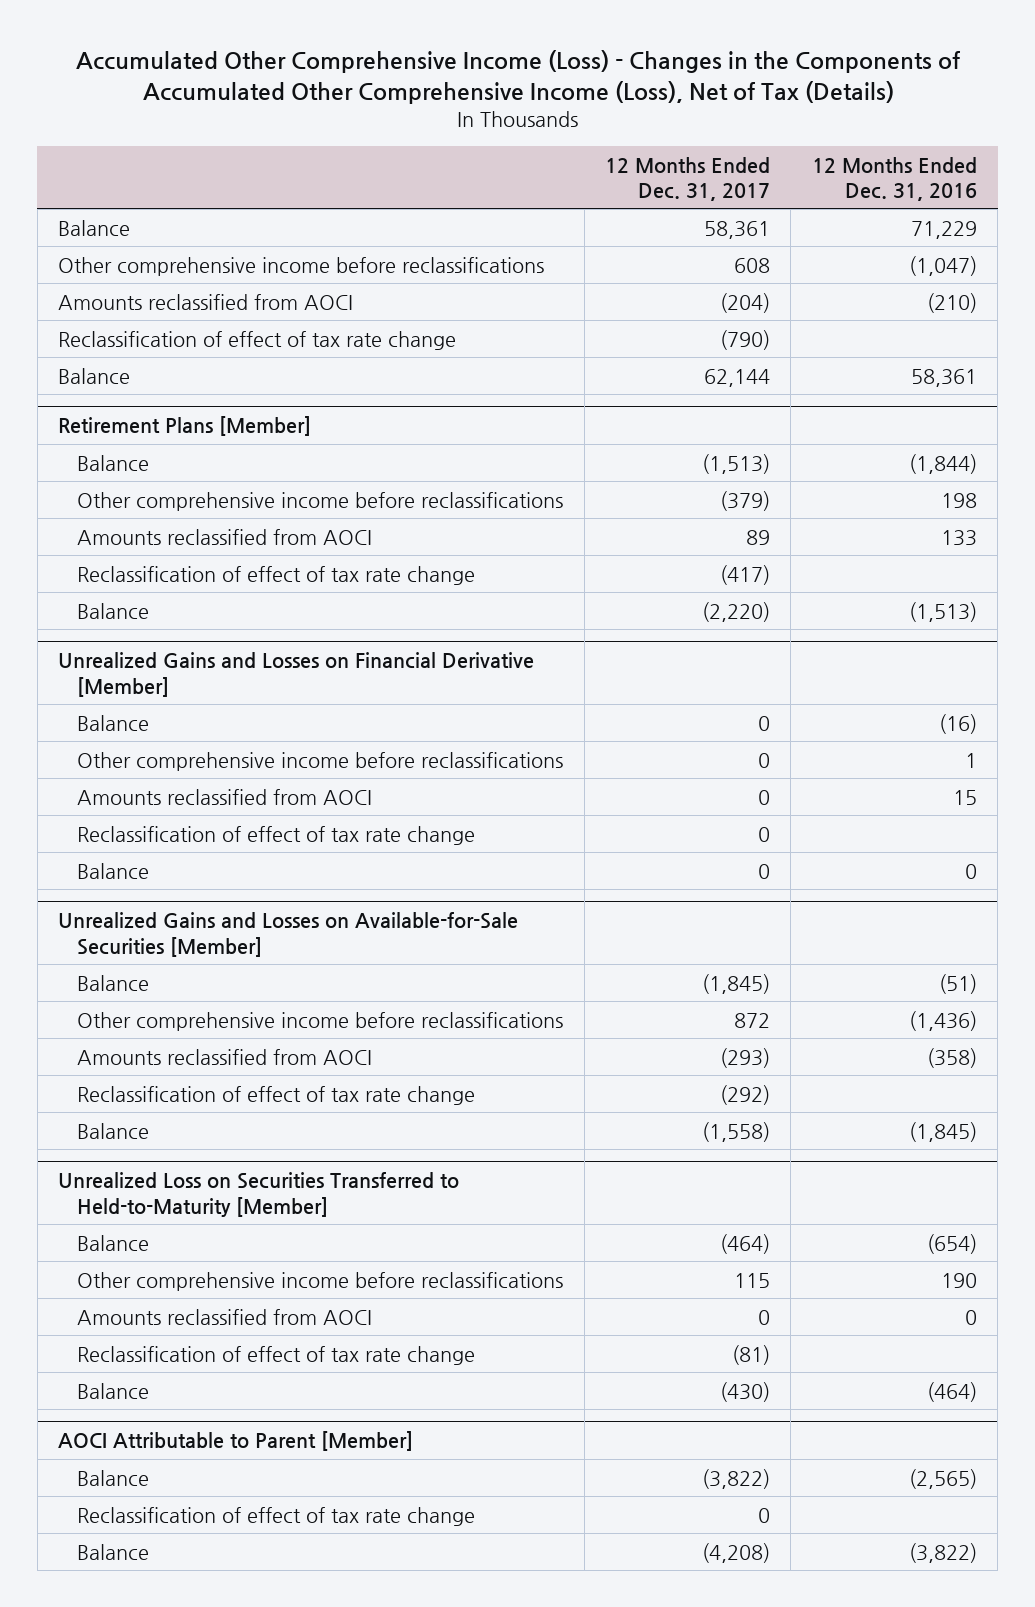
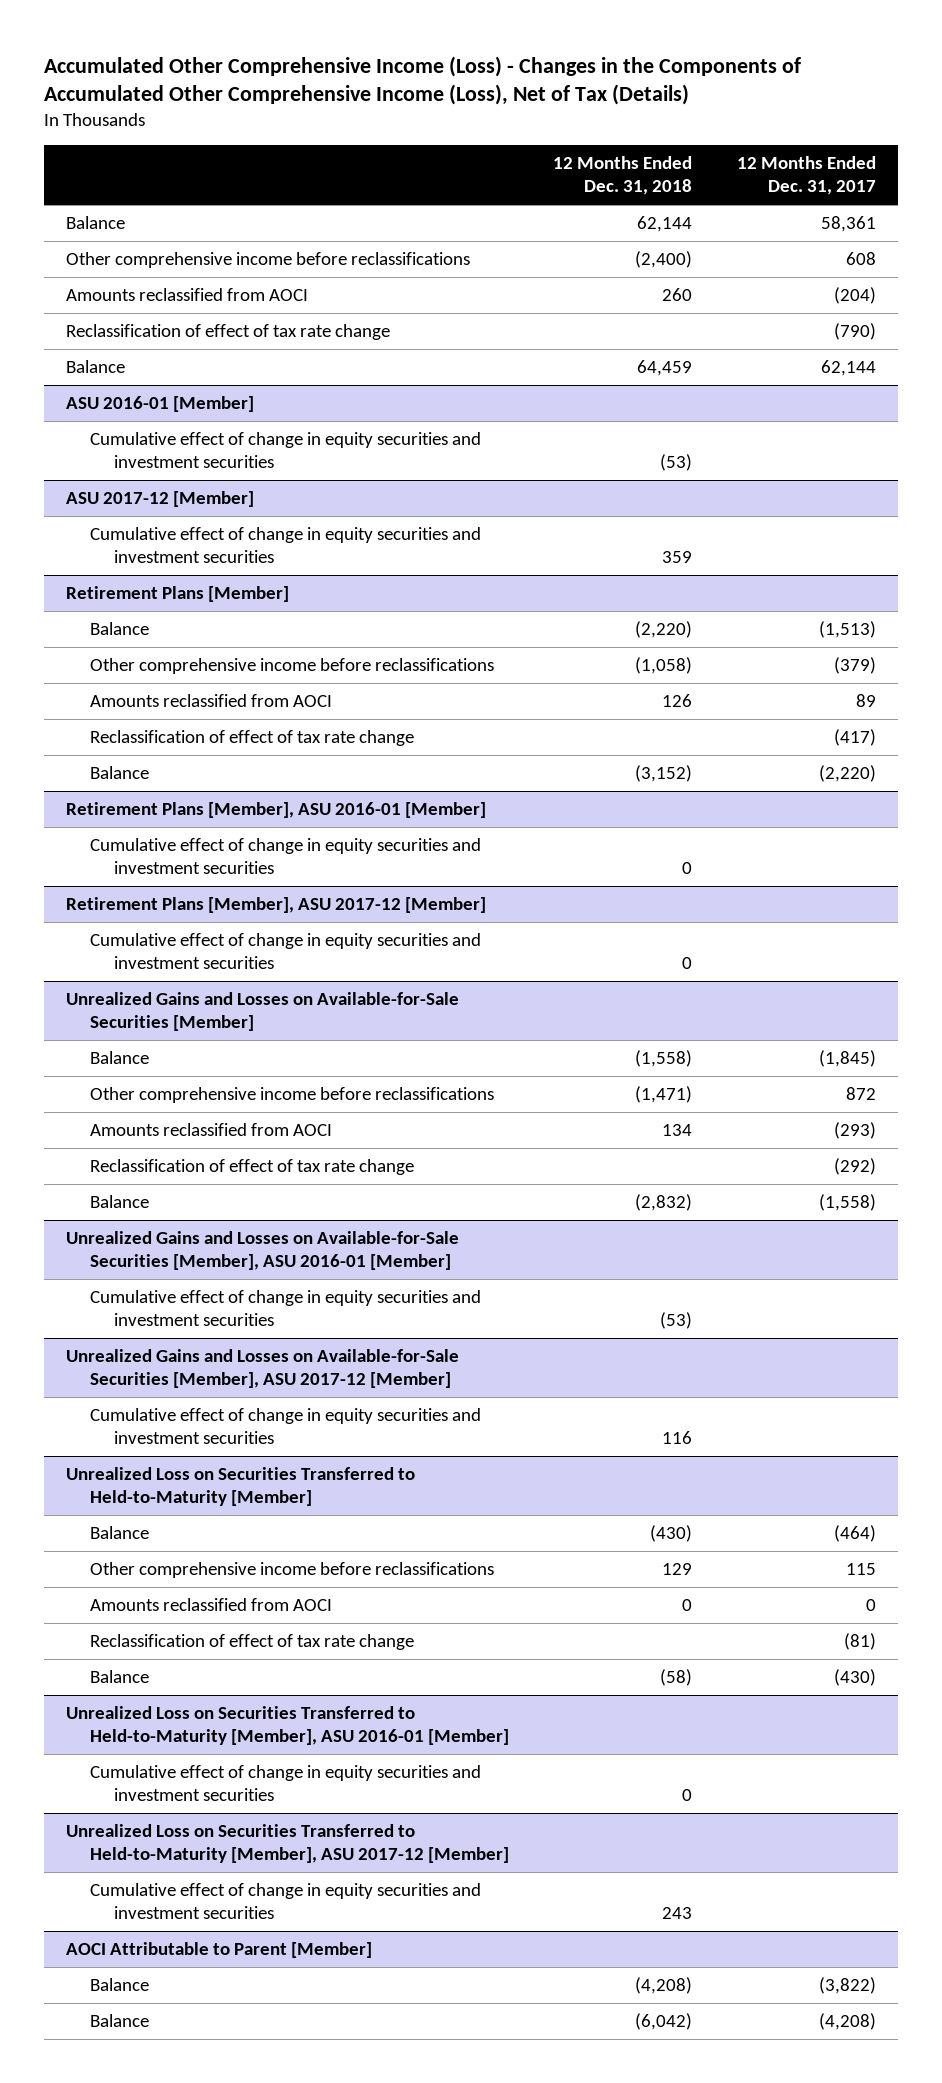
- | 12 Months Ended Dec. 31, 2017 | 12 Months Ended Dec. 31, 2016
+ | 12 Months Ended Dec. 31, 2018 | 12 Months Ended Dec. 31, 2017
+ ASU 2016-01 [Member]
+ Cumulative effect of change in equity securities and investment securities | (53) |
+ ASU 2017-12 [Member]
+ Cumulative effect of change in equity securities and investment securities | 359 |
- Unrealized Gains and Losses on Financial Derivative [Member]
- Balance | 0 | (16)
- Other comprehensive income before reclassifications | 0 | 1
- Amounts reclassified from AOCI | 0 | 15
- Reclassification of effect of tax rate change | 0 |
- Balance | 0 | 0
+ Retirement Plans [Member], ASU 2016-01 [Member]
+ Cumulative effect of change in equity securities and investment securities | 0 |
+ Retirement Plans [Member], ASU 2017-12 [Member]
+ Cumulative effect of change in equity securities and investment securities | 0 |
+ Unrealized Gains and Losses on Available-for-Sale Securities [Member], ASU 2016-01 [Member]
+ Cumulative effect of change in equity securities and investment securities | (53) |
+ Unrealized Gains and Losses on Available-for-Sale Securities [Member], ASU 2017-12 [Member]
+ Cumulative effect of change in equity securities and investment securities | 116 |
+ Unrealized Loss on Securities Transferred to Held-to-Maturity [Member], ASU 2016-01 [Member]
+ Cumulative effect of change in equity securities and investment securities | 0 |
+ Unrealized Loss on Securities Transferred to Held-to-Maturity [Member], ASU 2017-12 [Member]
+ Cumulative effect of change in equity securities and investment securities | 243 |
@ AOCI Attributable to Parent [Member]
- Reclassification of effect of tax rate change | 0 |

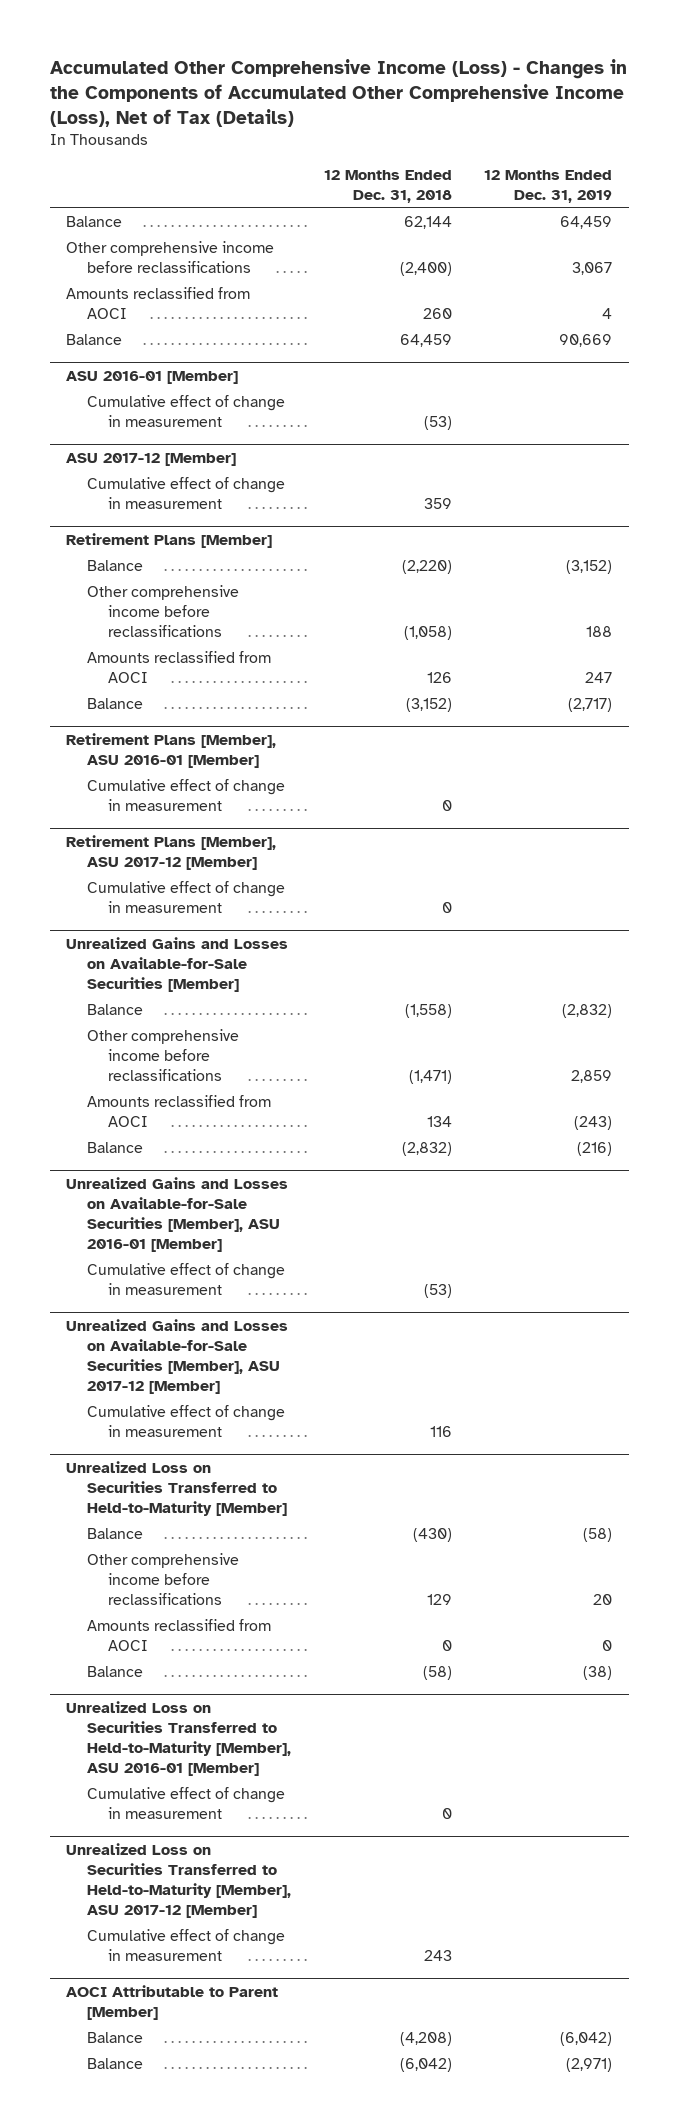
- | 12 Months Ended Dec. 31, 2018 | 12 Months Ended Dec. 31, 2017
+ | 12 Months Ended Dec. 31, 2018 | 12 Months Ended Dec. 31, 2019
- Reclassification of effect of tax rate change | | (790)
@ ASU 2016-01 [Member]
- Cumulative effect of change in equity securities and investment securities | (53) |
+ Cumulative effect of change in measurement | (53) |
@ ASU 2017-12 [Member]
- Cumulative effect of change in equity securities and investment securities | 359 |
+ Cumulative effect of change in measurement | 359 |
@ Retirement Plans [Member]
- Reclassification of effect of tax rate change | | (417)
@ Retirement Plans [Member], ASU 2016-01 [Member]
- Cumulative effect of change in equity securities and investment securities | 0 |
+ Cumulative effect of change in measurement | 0 |
@ Retirement Plans [Member], ASU 2017-12 [Member]
- Cumulative effect of change in equity securities and investment securities | 0 |
+ Cumulative effect of change in measurement | 0 |
@ Unrealized Gains and Losses on Available-for-Sale Securities [Member]
- Reclassification of effect of tax rate change | | (292)
@ Unrealized Gains and Losses on Available-for-Sale Securities [Member], ASU 2016-01 [Member]
- Cumulative effect of change in equity securities and investment securities | (53) |
+ Cumulative effect of change in measurement | (53) |
@ Unrealized Gains and Losses on Available-for-Sale Securities [Member], ASU 2017-12 [Member]
- Cumulative effect of change in equity securities and investment securities | 116 |
+ Cumulative effect of change in measurement | 116 |
@ Unrealized Loss on Securities Transferred to Held-to-Maturity [Member]
- Reclassification of effect of tax rate change | | (81)
@ Unrealized Loss on Securities Transferred to Held-to-Maturity [Member], ASU 2016-01 [Member]
- Cumulative effect of change in equity securities and investment securities | 0 |
+ Cumulative effect of change in measurement | 0 |
@ Unrealized Loss on Securities Transferred to Held-to-Maturity [Member], ASU 2017-12 [Member]
- Cumulative effect of change in equity securities and investment securities | 243 |
+ Cumulative effect of change in measurement | 243 |

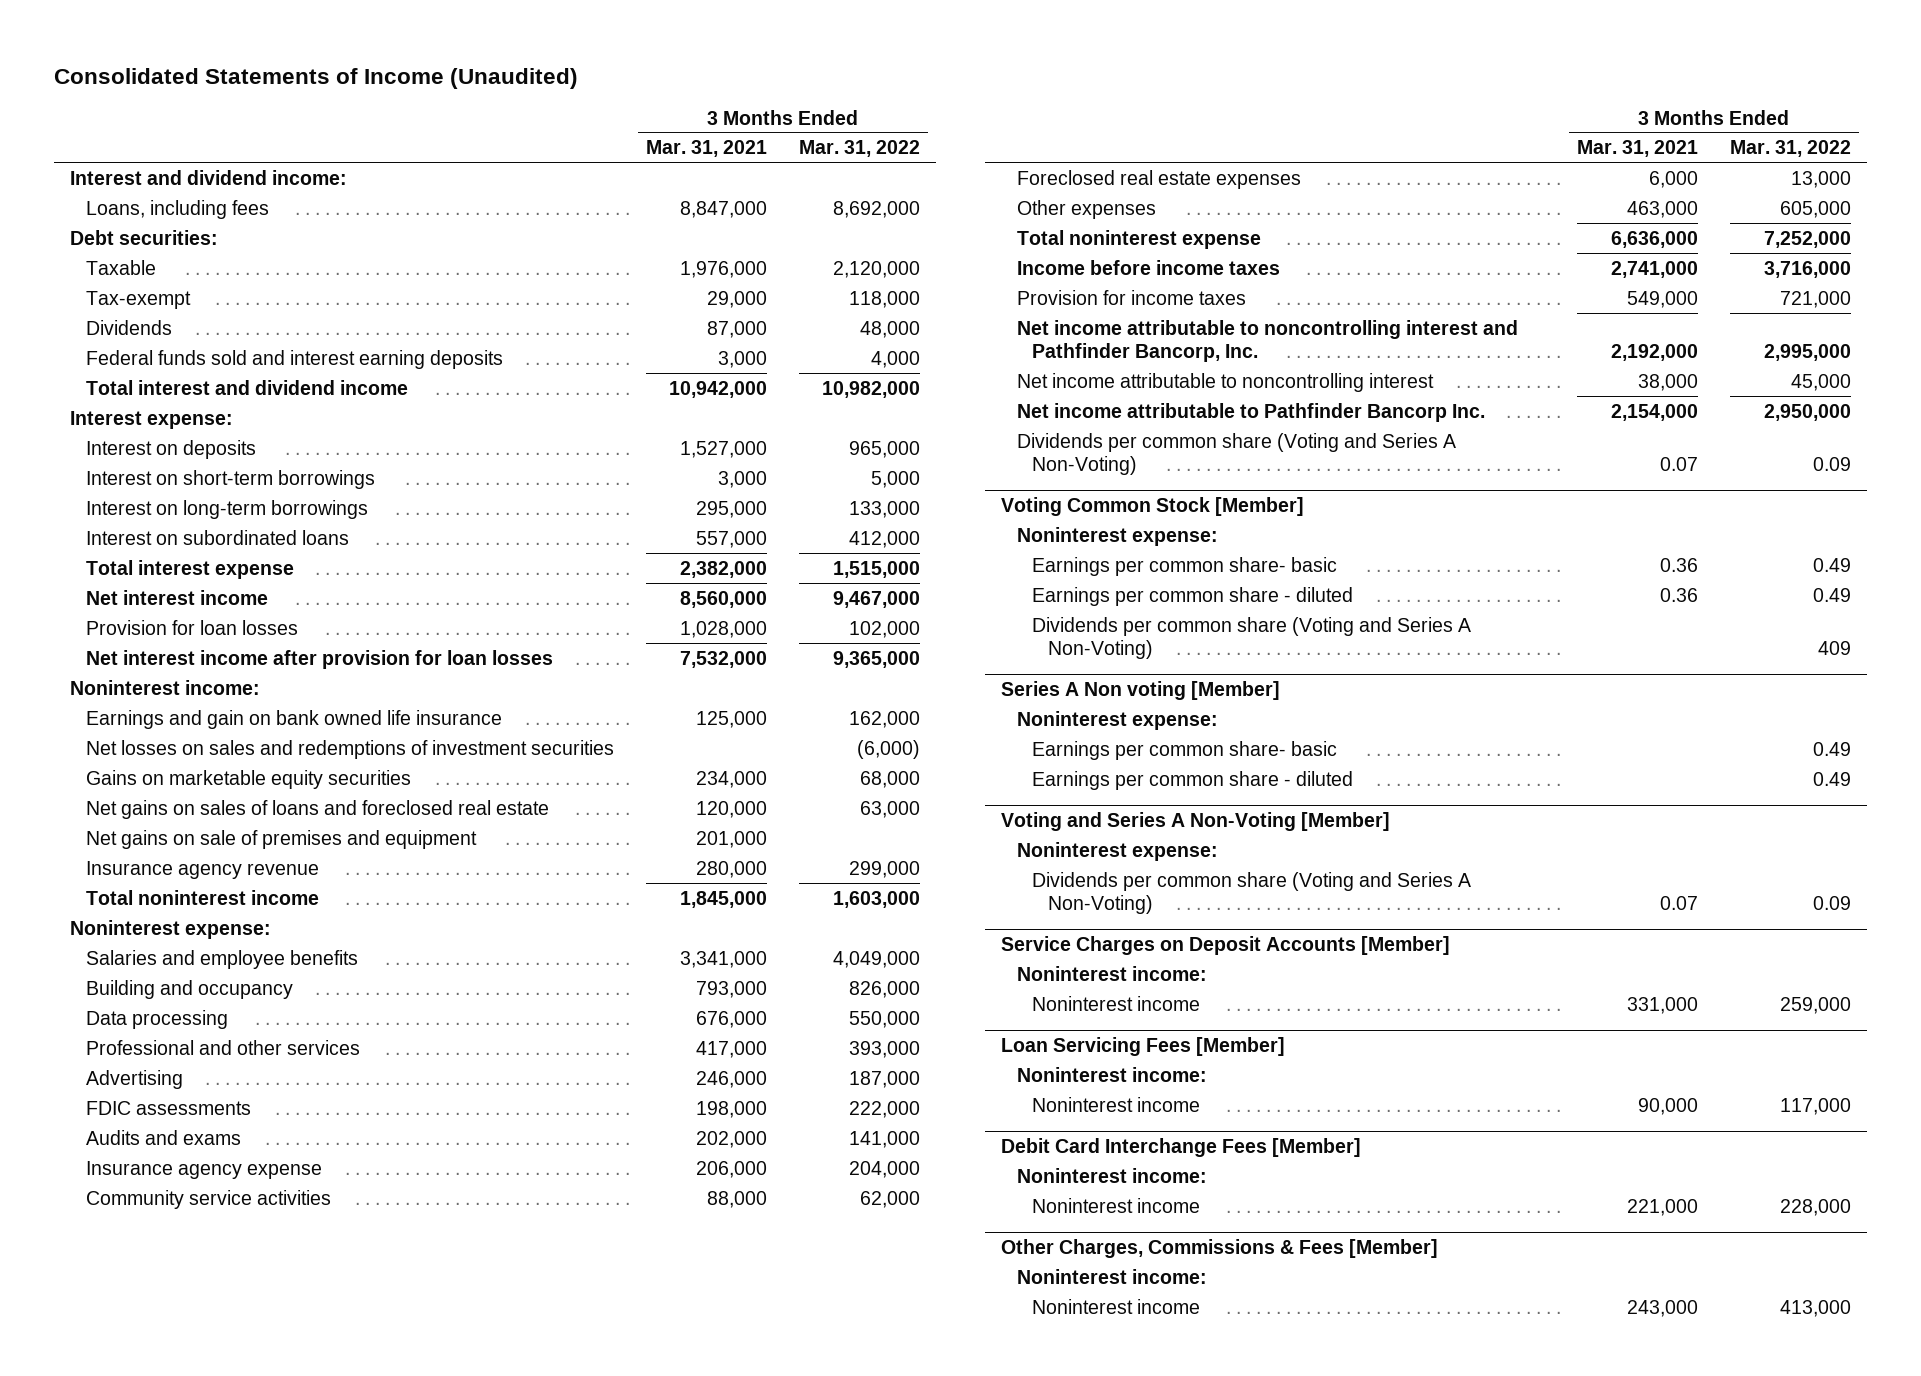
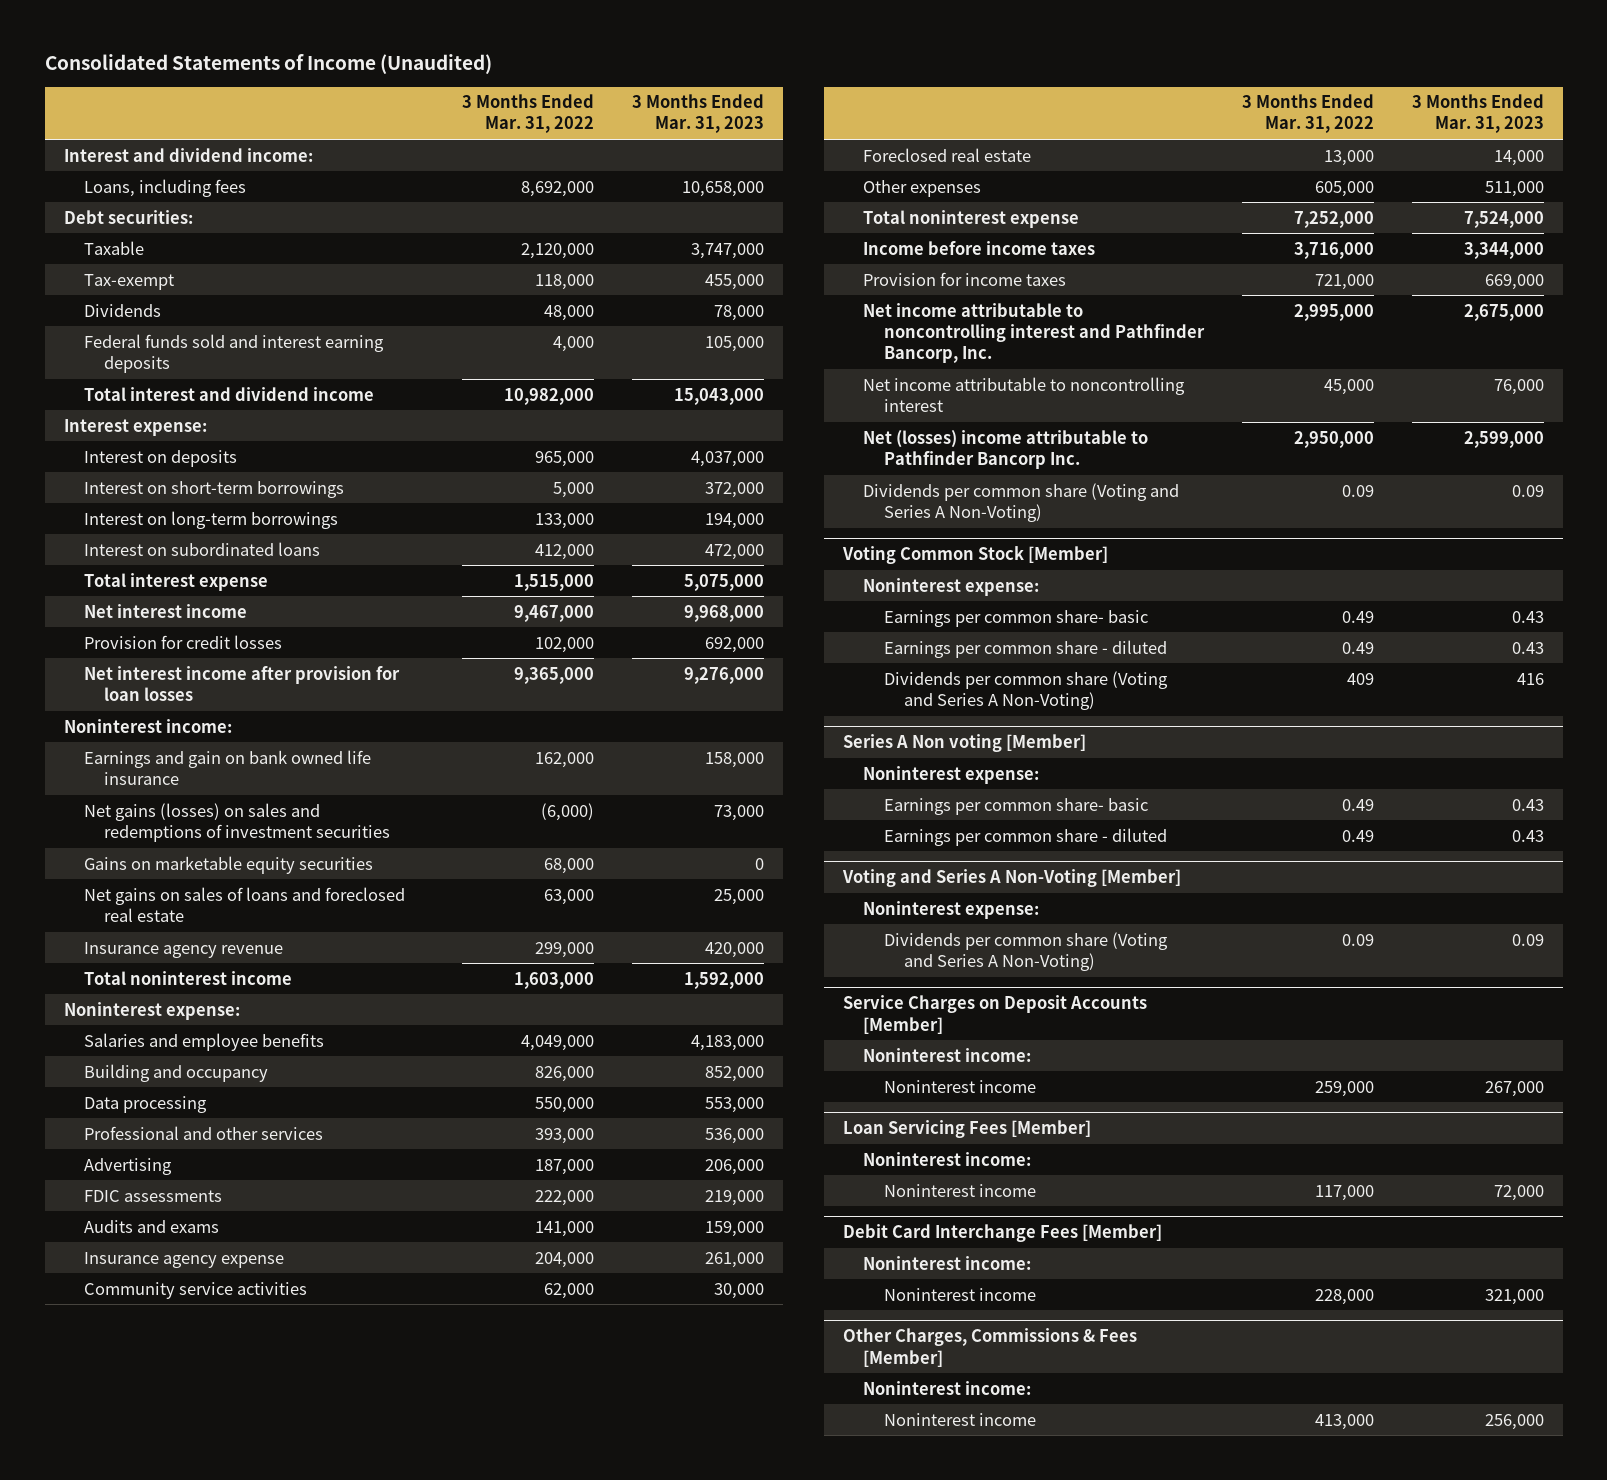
- | 3 Months Ended Mar. 31, 2021 | 3 Months Ended Mar. 31, 2022
+ | 3 Months Ended Mar. 31, 2022 | 3 Months Ended Mar. 31, 2023
- Provision for loan losses | 1,028,000 | 102,000
+ Provision for credit losses | 102,000 | 692,000
- Net losses on sales and redemptions of investment securities | | (6,000)
+ Net gains (losses) on sales and redemptions of investment securities | (6,000) | 73,000
- Net gains on sale of premises and equipment | 201,000 |
- Foreclosed real estate expenses | 6,000 | 13,000
+ Foreclosed real estate | 13,000 | 14,000
- Net income attributable to Pathfinder Bancorp Inc. | 2,154,000 | 2,950,000
+ Net (losses) income attributable to Pathfinder Bancorp Inc. | 2,950,000 | 2,599,000

